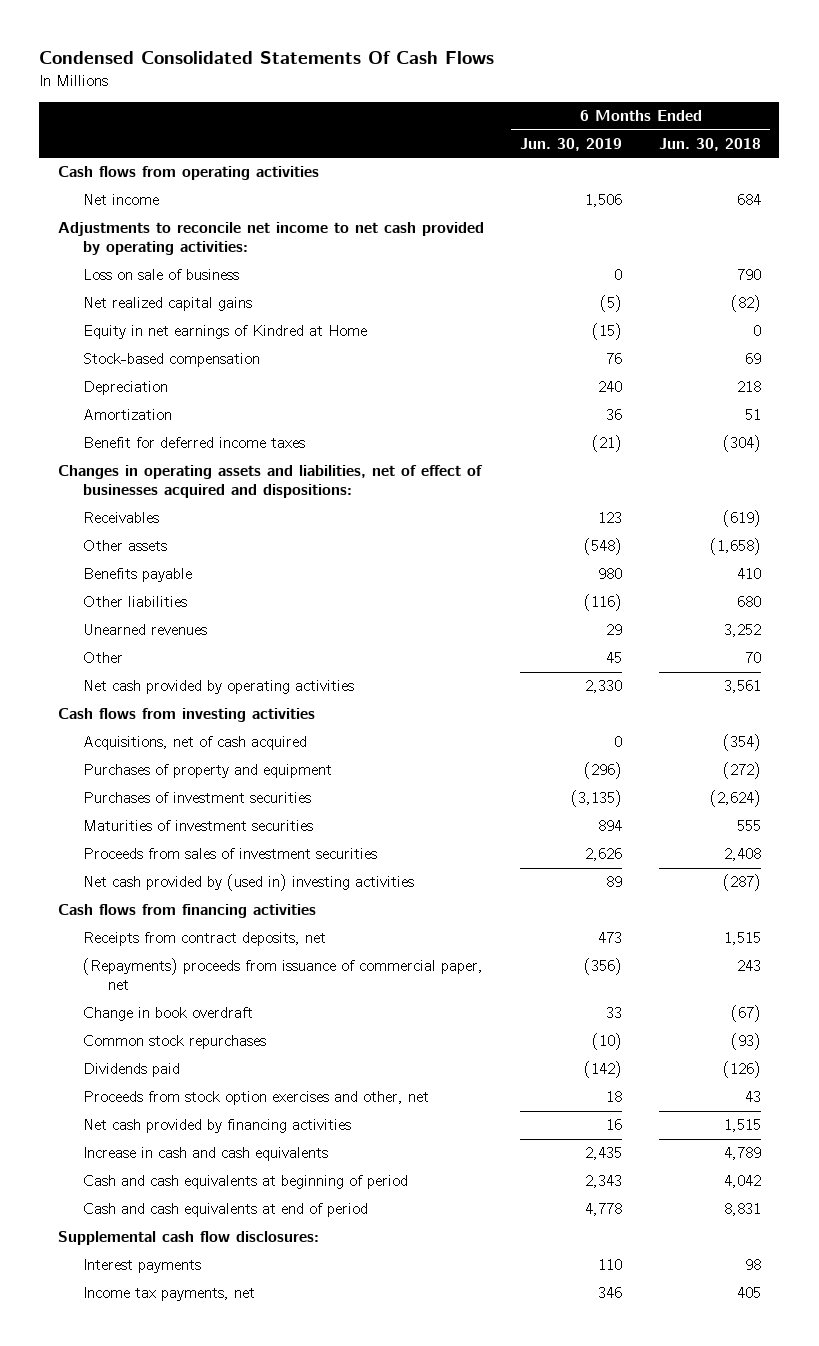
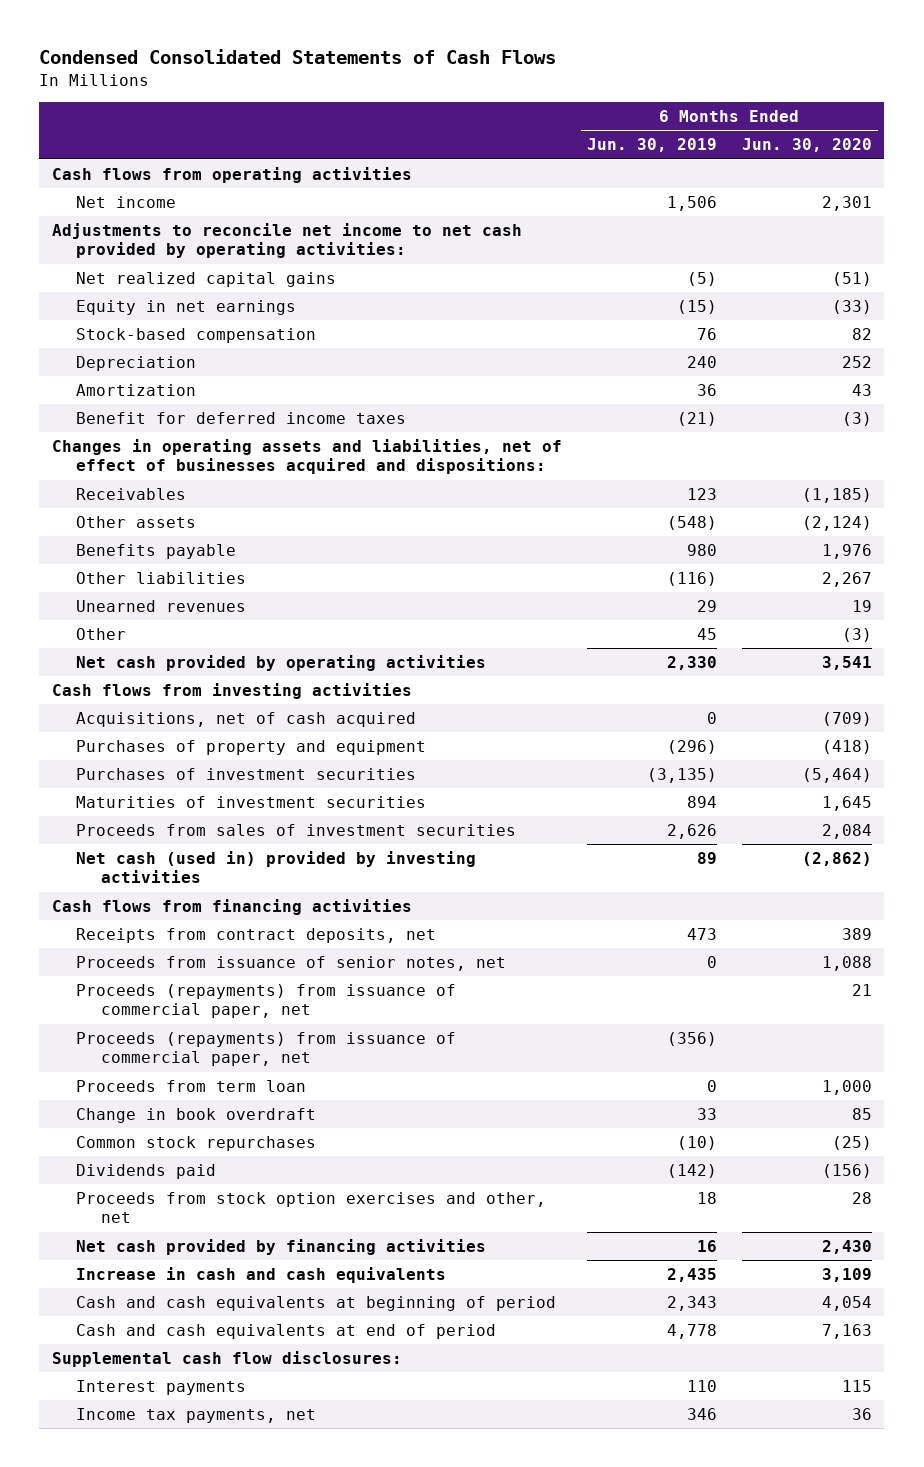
- Condensed Consolidated Statements Of Cash Flows
+ Condensed Consolidated Statements of Cash Flows
- | 6 Months Ended Jun. 30, 2019 | 6 Months Ended Jun. 30, 2018
+ | 6 Months Ended Jun. 30, 2019 | 6 Months Ended Jun. 30, 2020
- Loss on sale of business | 0 | 790
- Equity in net earnings of Kindred at Home | (15) | 0
+ Equity in net earnings | (15) | (33)
- Net cash provided by (used in) investing activities | 89 | (287)
+ Net cash (used in) provided by investing activities | 89 | (2,862)
- (Repayments) proceeds from issuance of commercial paper, net | (356) | 243
+ Proceeds from issuance of senior notes, net | 0 | 1,088
+ Proceeds (repayments) from issuance of commercial paper, net | | 21
+ Proceeds (repayments) from issuance of commercial paper, net | (356) |
+ Proceeds from term loan | 0 | 1,000

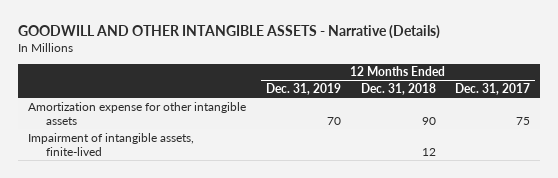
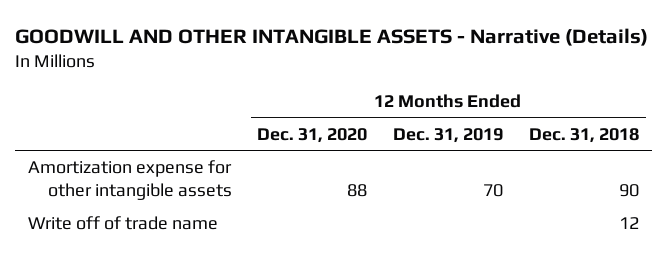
- | 12 Months Ended Dec. 31, 2019 | 12 Months Ended Dec. 31, 2018 | 12 Months Ended Dec. 31, 2017
+ | 12 Months Ended Dec. 31, 2020 | 12 Months Ended Dec. 31, 2019 | 12 Months Ended Dec. 31, 2018
- Impairment of intangible assets, finite-lived | | 12 |
+ Write off of trade name | | | 12

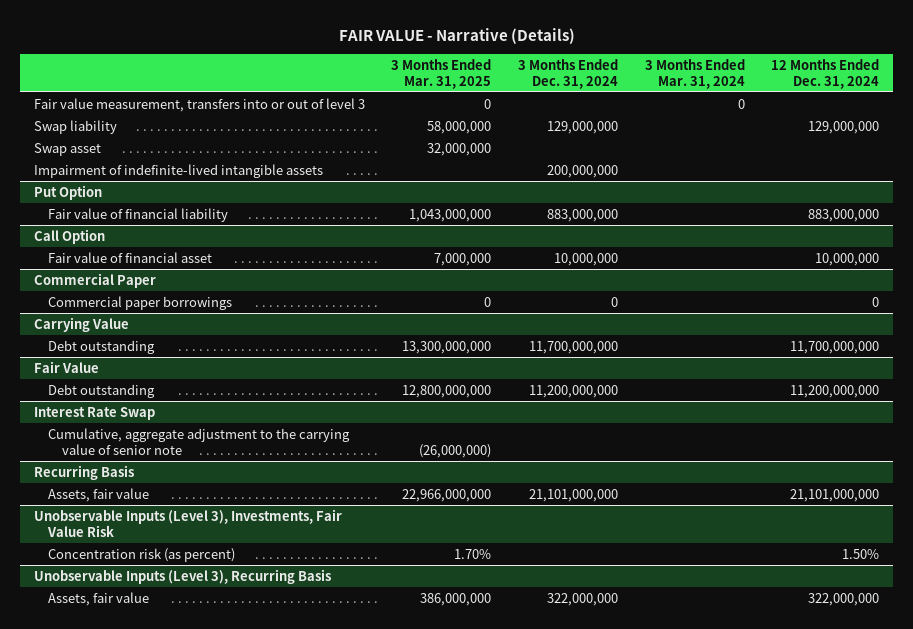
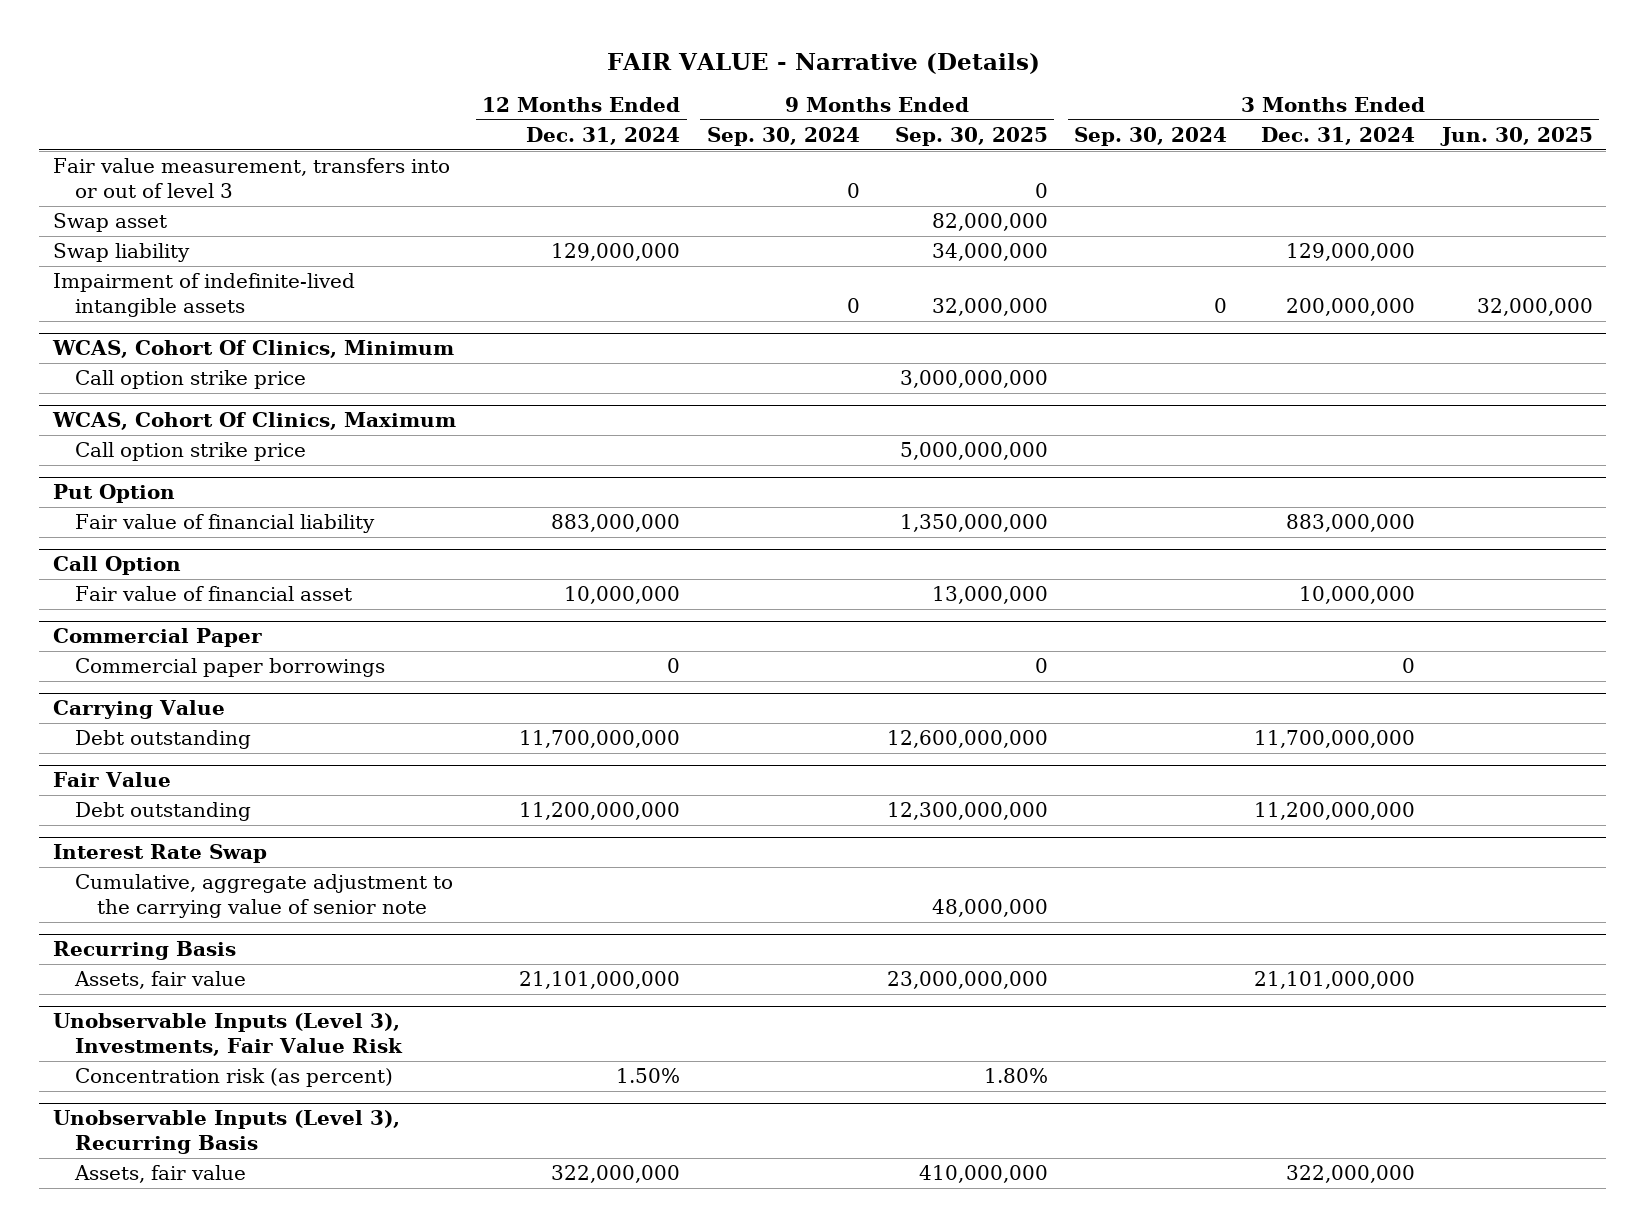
- | 3 Months Ended Mar. 31, 2025 | 3 Months Ended Dec. 31, 2024 | 3 Months Ended Mar. 31, 2024 | 12 Months Ended Dec. 31, 2024
+ | 12 Months Ended Dec. 31, 2024 | 9 Months Ended Sep. 30, 2024 | 9 Months Ended Sep. 30, 2025 | 3 Months Ended Sep. 30, 2024 | 3 Months Ended Dec. 31, 2024 | 3 Months Ended Jun. 30, 2025
moved down: Swap liability | 129,000,000 | | 34,000,000 | | 129,000,000 |
+ WCAS, Cohort Of Clinics, Minimum
+ Call option strike price | | | 3,000,000,000 | | |
+ WCAS, Cohort Of Clinics, Maximum
+ Call option strike price | | | 5,000,000,000 | | |

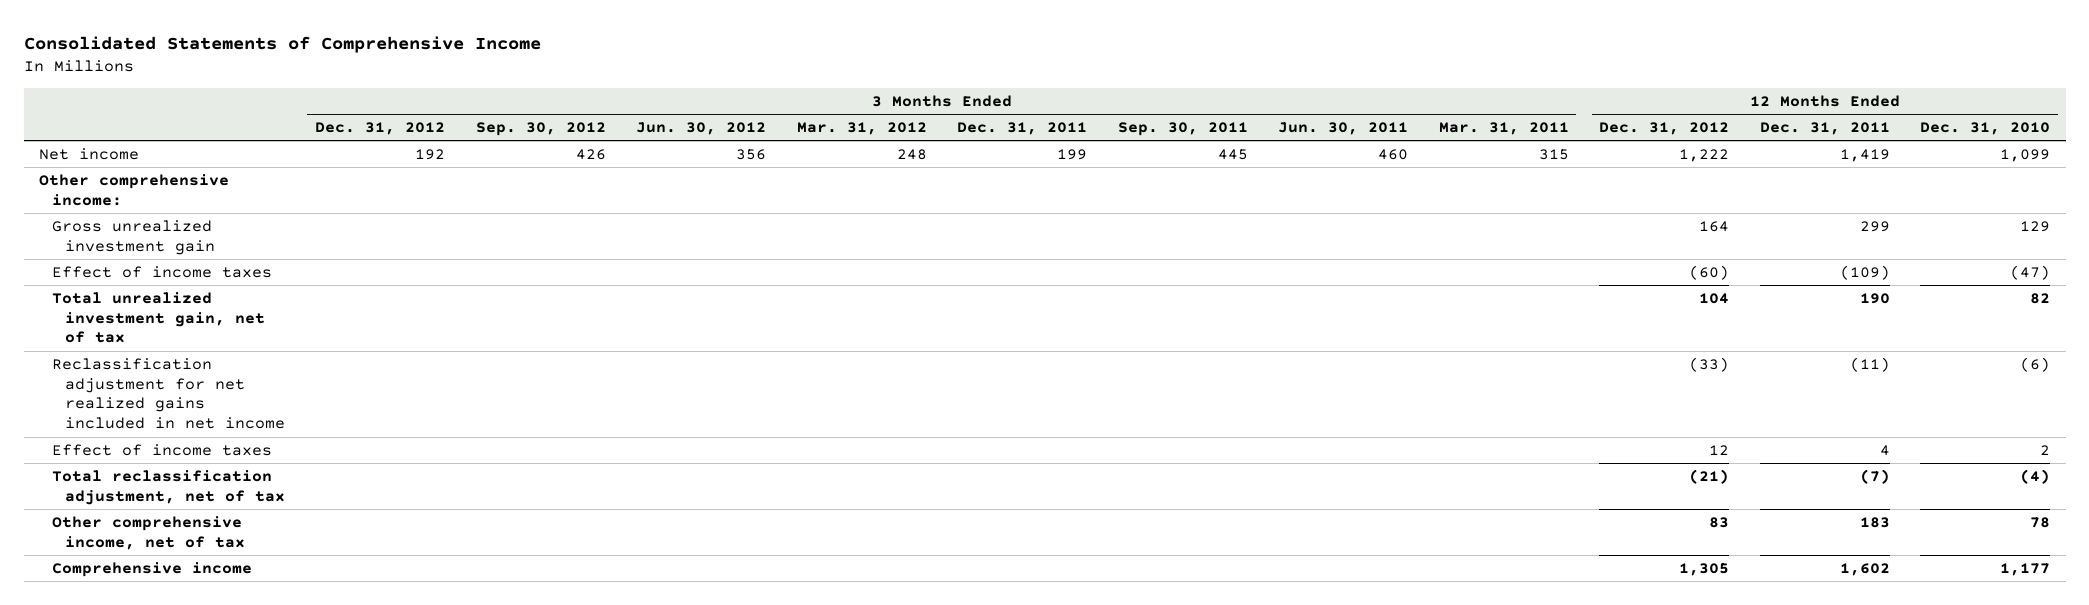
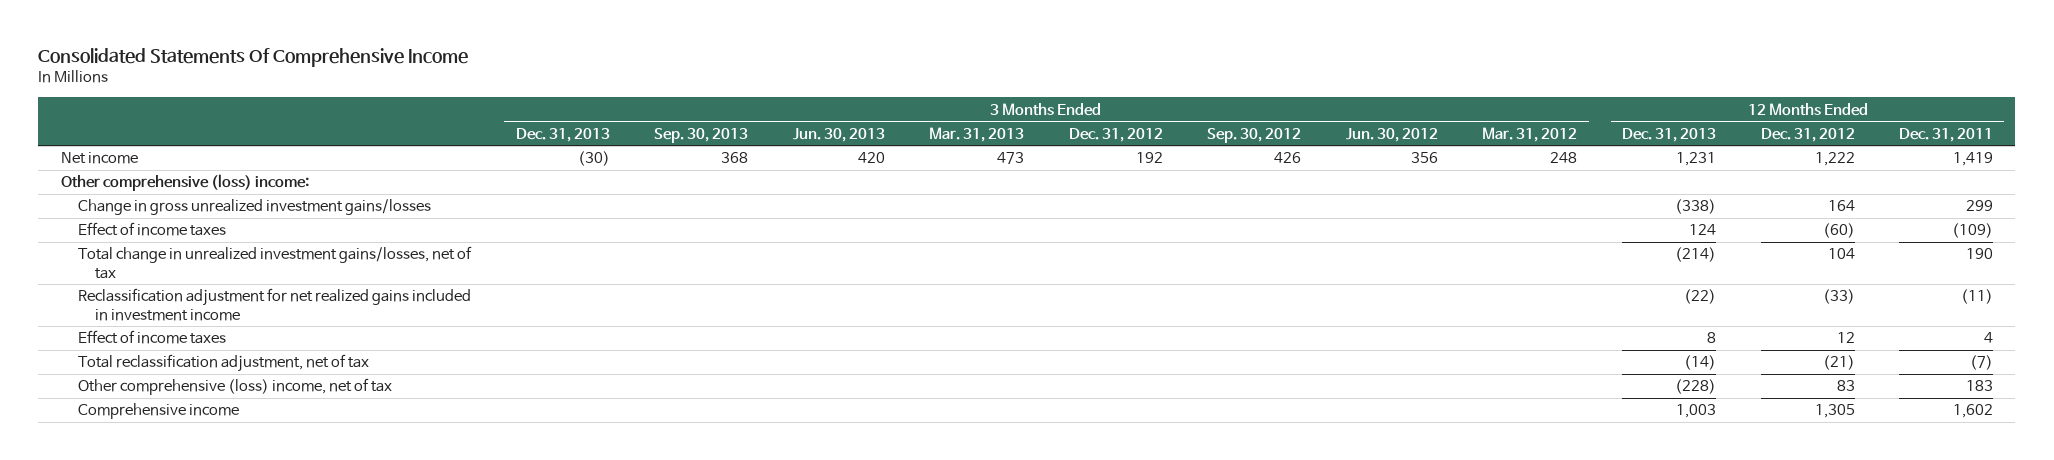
- Consolidated Statements of Comprehensive Income
+ Consolidated Statements Of Comprehensive Income
- | 3 Months Ended Dec. 31, 2012 | 3 Months Ended Sep. 30, 2012 | 3 Months Ended Jun. 30, 2012 | 3 Months Ended Mar. 31, 2012 | 3 Months Ended Dec. 31, 2011 | 3 Months Ended Sep. 30, 2011 | 3 Months Ended Jun. 30, 2011 | 3 Months Ended Mar. 31, 2011 | 12 Months Ended Dec. 31, 2012 | 12 Months Ended Dec. 31, 2011 | 12 Months Ended Dec. 31, 2010
+ | 3 Months Ended Dec. 31, 2013 | 3 Months Ended Sep. 30, 2013 | 3 Months Ended Jun. 30, 2013 | 3 Months Ended Mar. 31, 2013 | 3 Months Ended Dec. 31, 2012 | 3 Months Ended Sep. 30, 2012 | 3 Months Ended Jun. 30, 2012 | 3 Months Ended Mar. 31, 2012 | 12 Months Ended Dec. 31, 2013 | 12 Months Ended Dec. 31, 2012 | 12 Months Ended Dec. 31, 2011
- Other comprehensive income:
- Gross unrealized investment gain | | | | | | | | | 164 | 299 | 129
+ Other comprehensive (loss) income:
+ Change in gross unrealized investment gains/losses | | | | | | | | | (338) | 164 | 299
- Total unrealized investment gain, net of tax | | | | | | | | | 104 | 190 | 82
- Reclassification adjustment for net realized gains included in net income | | | | | | | | | (33) | (11) | (6)
+ Total change in unrealized investment gains/losses, net of tax | | | | | | | | | (214) | 104 | 190
+ Reclassification adjustment for net realized gains included in investment income | | | | | | | | | (22) | (33) | (11)
- Other comprehensive income, net of tax | | | | | | | | | 83 | 183 | 78
+ Other comprehensive (loss) income, net of tax | | | | | | | | | (228) | 83 | 183

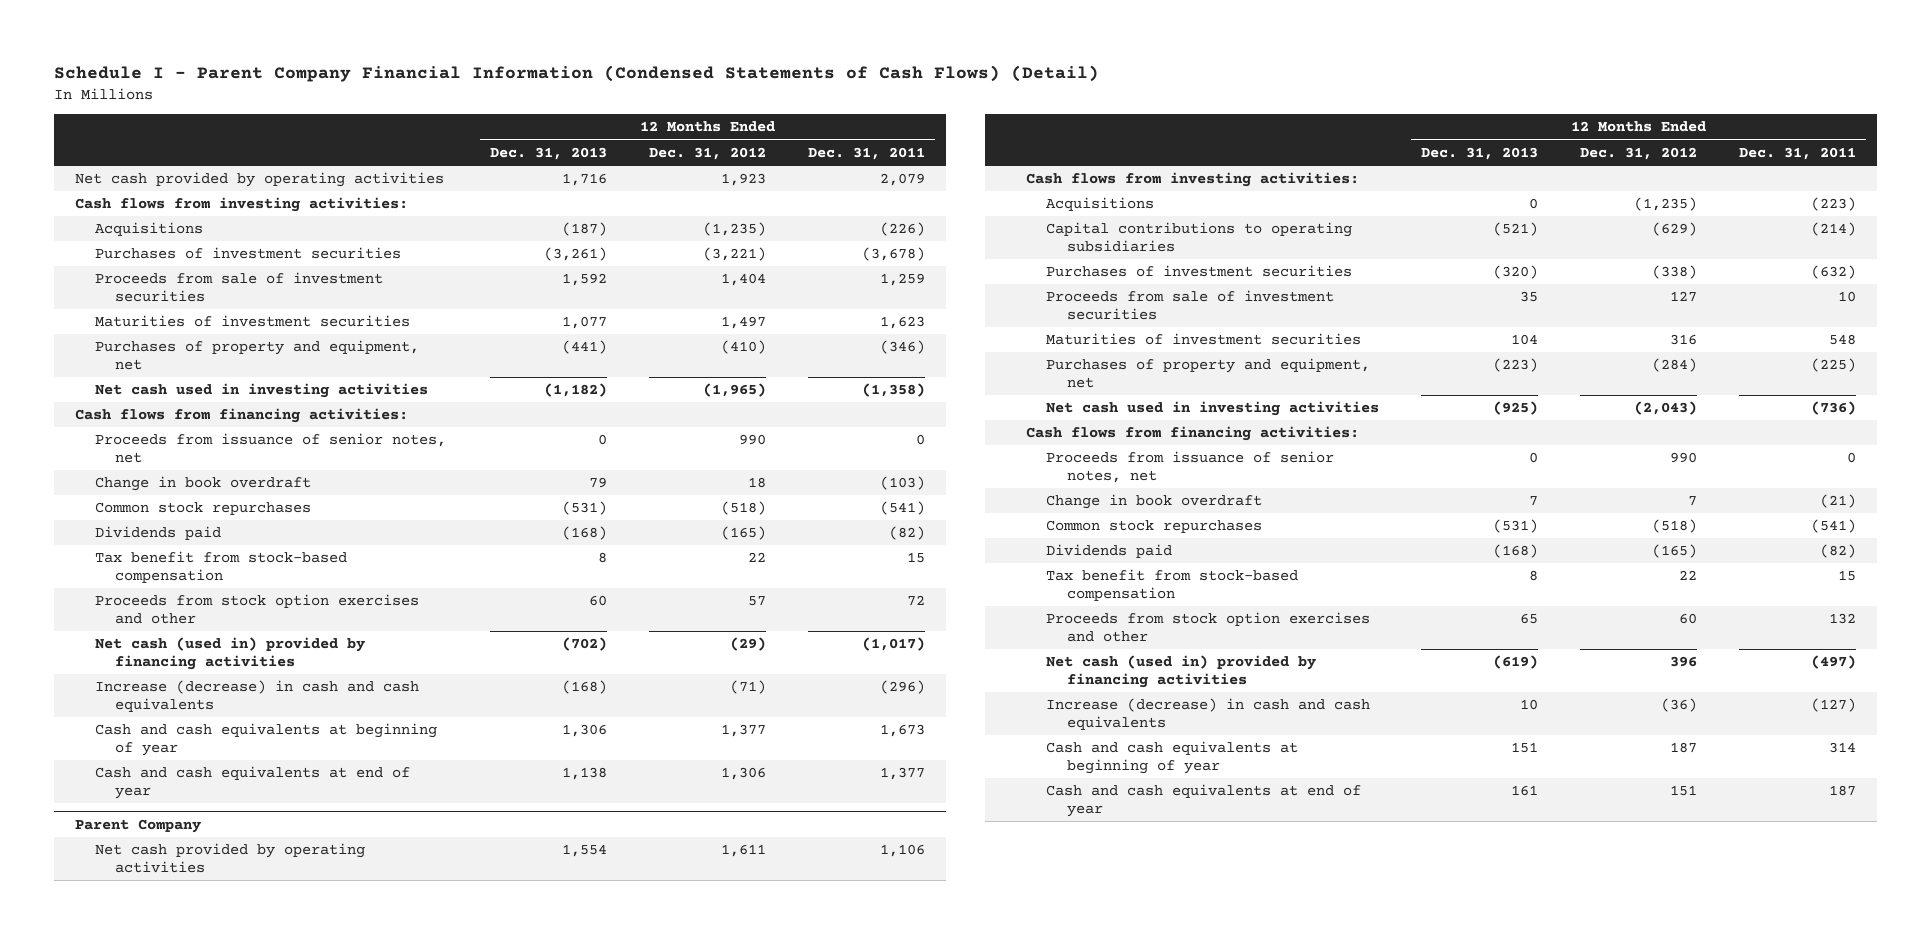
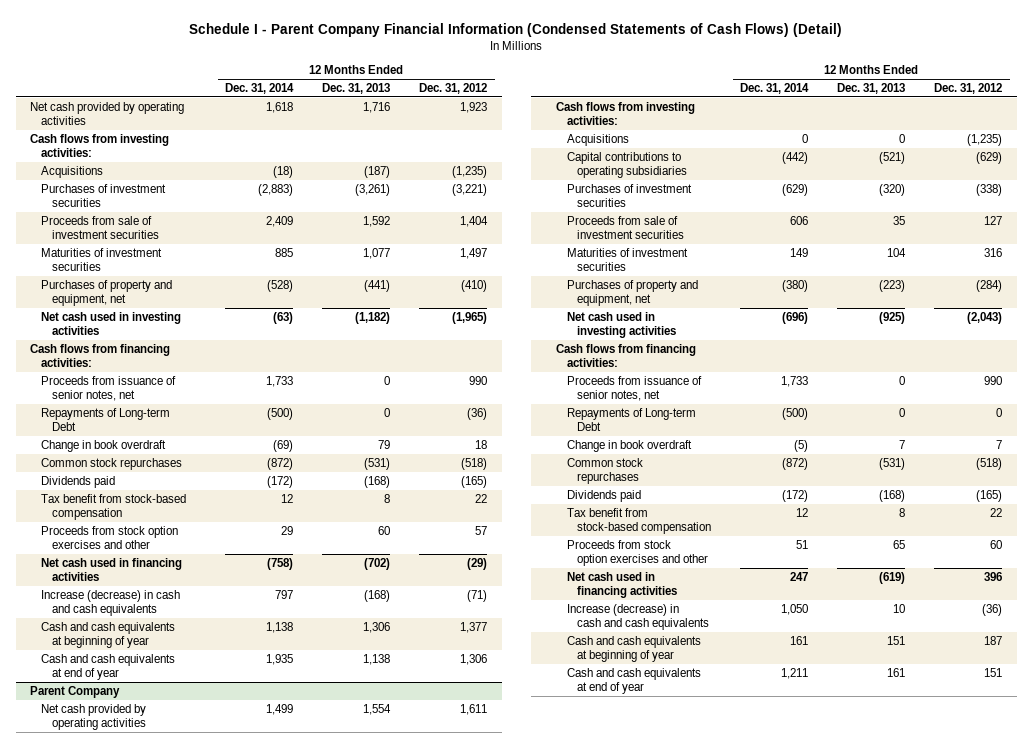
- | 12 Months Ended Dec. 31, 2013 | 12 Months Ended Dec. 31, 2012 | 12 Months Ended Dec. 31, 2011
+ | 12 Months Ended Dec. 31, 2014 | 12 Months Ended Dec. 31, 2013 | 12 Months Ended Dec. 31, 2012
+ Repayments of Long-term Debt | (500) | 0 | (36)
- Net cash (used in) provided by financing activities | (702) | (29) | (1,017)
+ Net cash used in financing activities | (758) | (702) | (29)
@ Parent Company
+ Repayments of Long-term Debt | (500) | 0 | 0
- Net cash (used in) provided by financing activities | (619) | 396 | (497)
+ Net cash used in financing activities | 247 | (619) | 396

